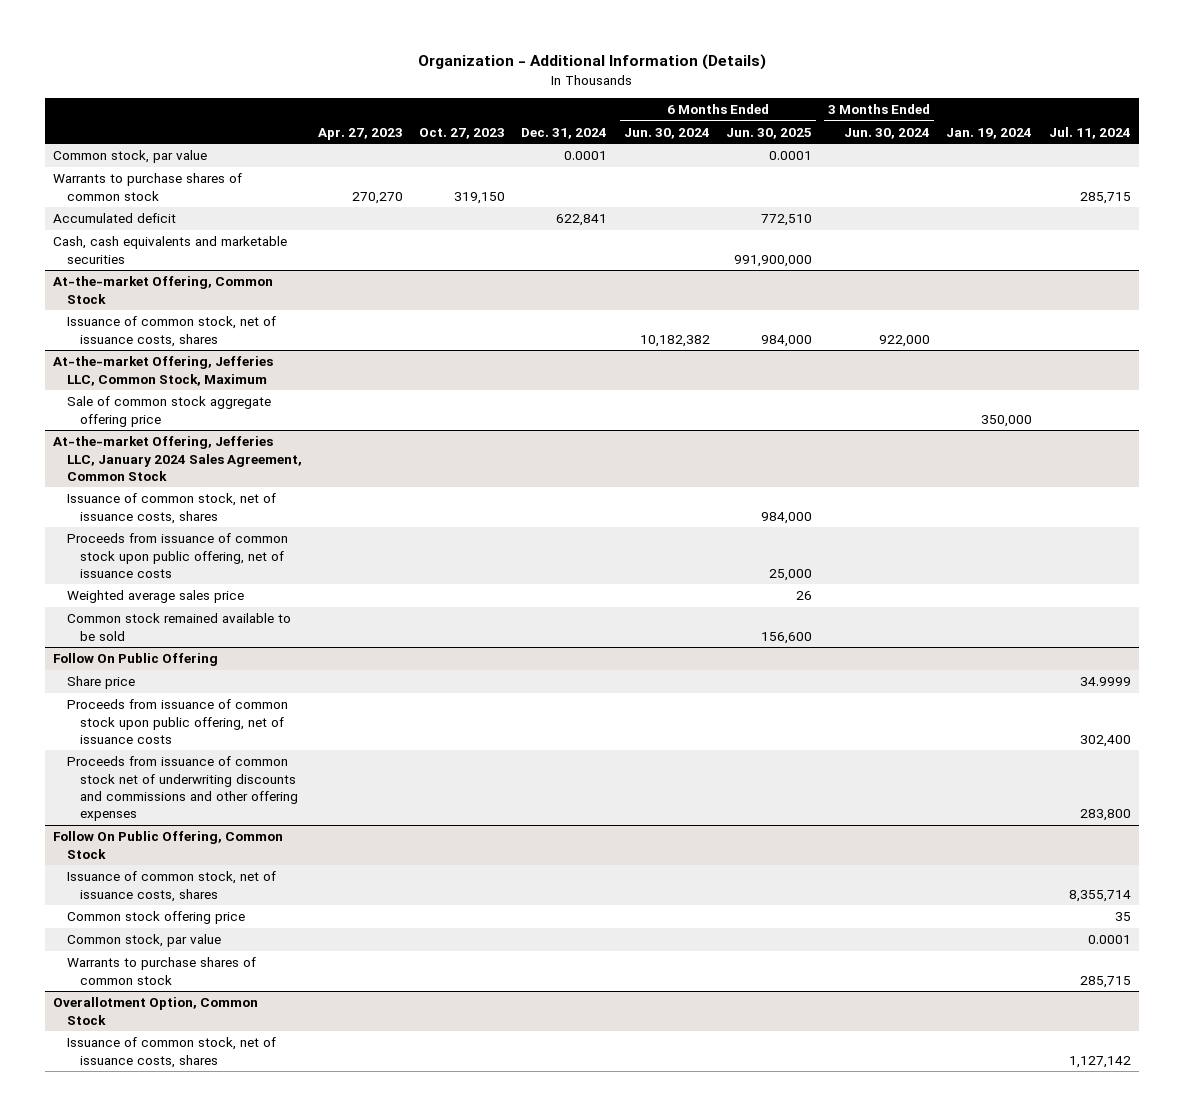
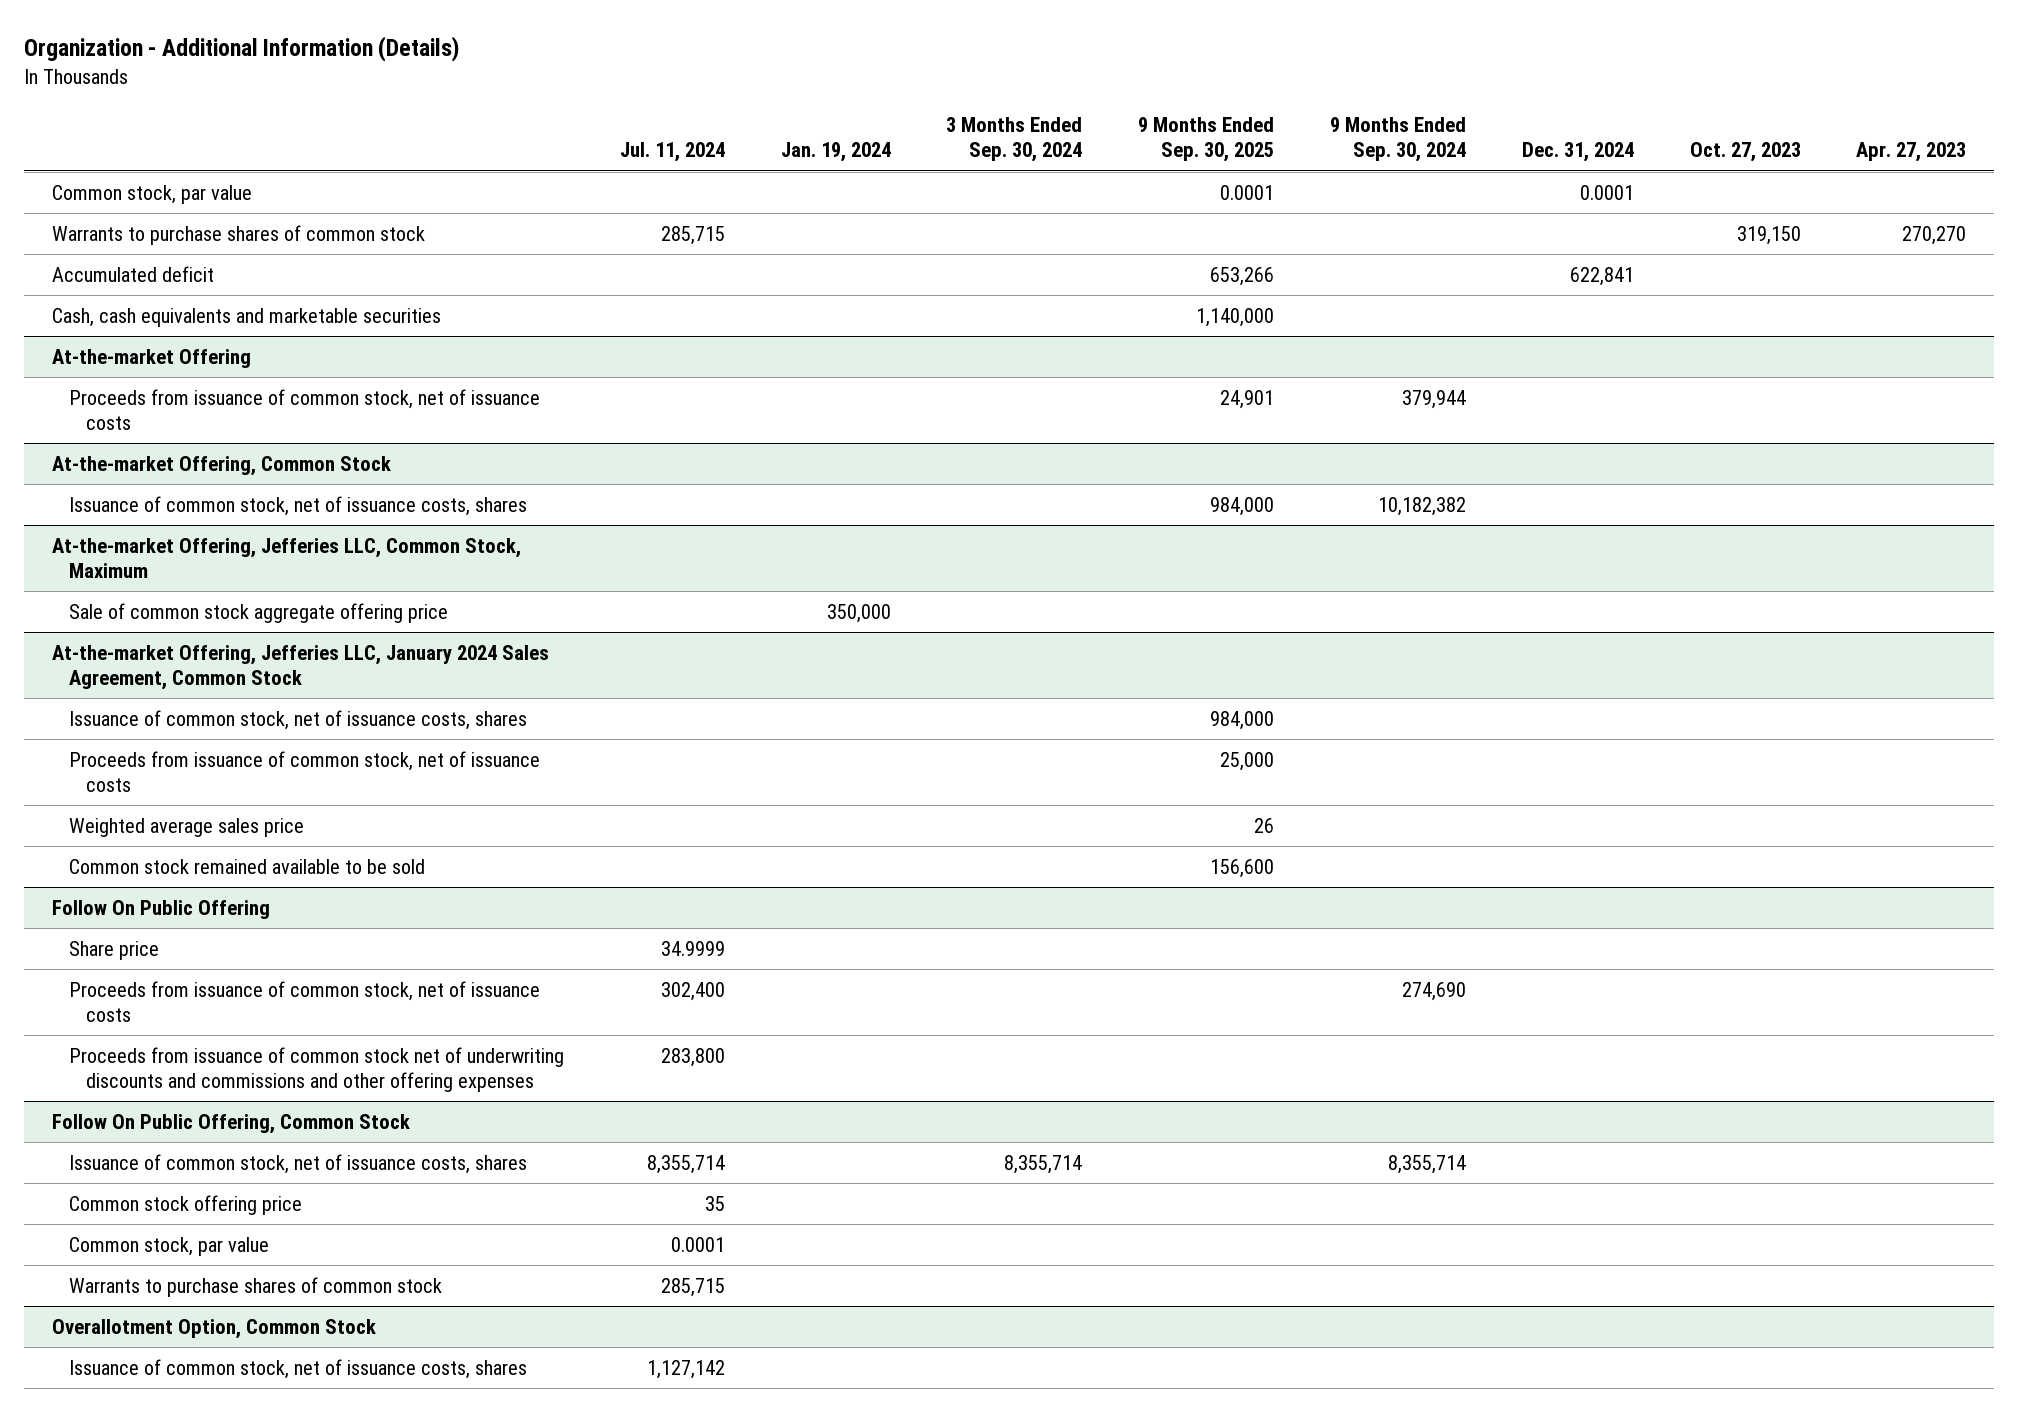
- | Apr. 27, 2023 | Oct. 27, 2023 | Dec. 31, 2024 | 6 Months Ended Jun. 30, 2024 | 6 Months Ended Jun. 30, 2025 | 3 Months Ended Jun. 30, 2024 | Jan. 19, 2024 | Jul. 11, 2024
+ | Jul. 11, 2024 | Jan. 19, 2024 | 3 Months Ended Sep. 30, 2024 | 9 Months Ended Sep. 30, 2025 | 9 Months Ended Sep. 30, 2024 | Dec. 31, 2024 | Oct. 27, 2023 | Apr. 27, 2023
+ At-the-market Offering
+ Proceeds from issuance of common stock, net of issuance costs | | | | 24,901 | 379,944 | | |
@ At-the-market Offering, Jefferies LLC, January 2024 Sales Agreement, Common Stock
- Proceeds from issuance of common stock upon public offering, net of issuance costs | | | | | 25,000 | | |
+ Proceeds from issuance of common stock, net of issuance costs | | | | 25,000 | | | |
@ Follow On Public Offering
- Proceeds from issuance of common stock upon public offering, net of issuance costs | | | | | | | | 302,400
+ Proceeds from issuance of common stock, net of issuance costs | 302,400 | | | | 274,690 | | |

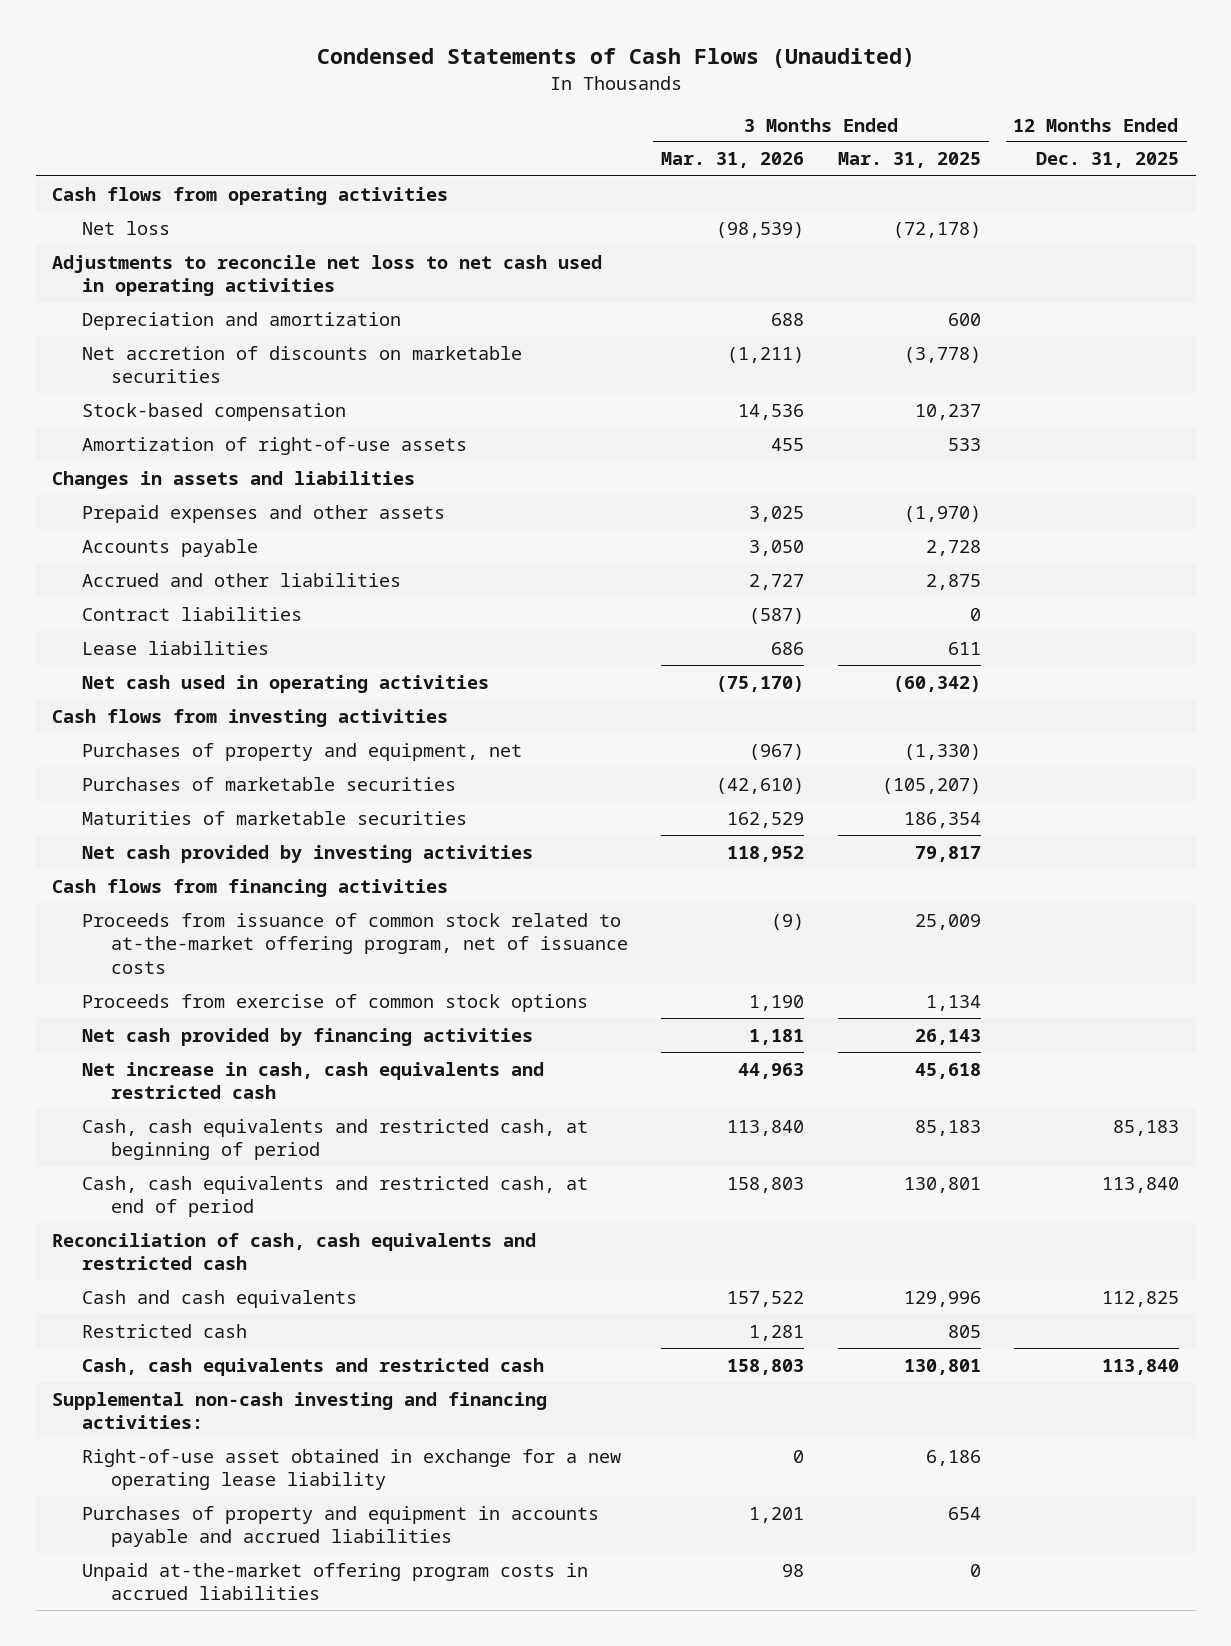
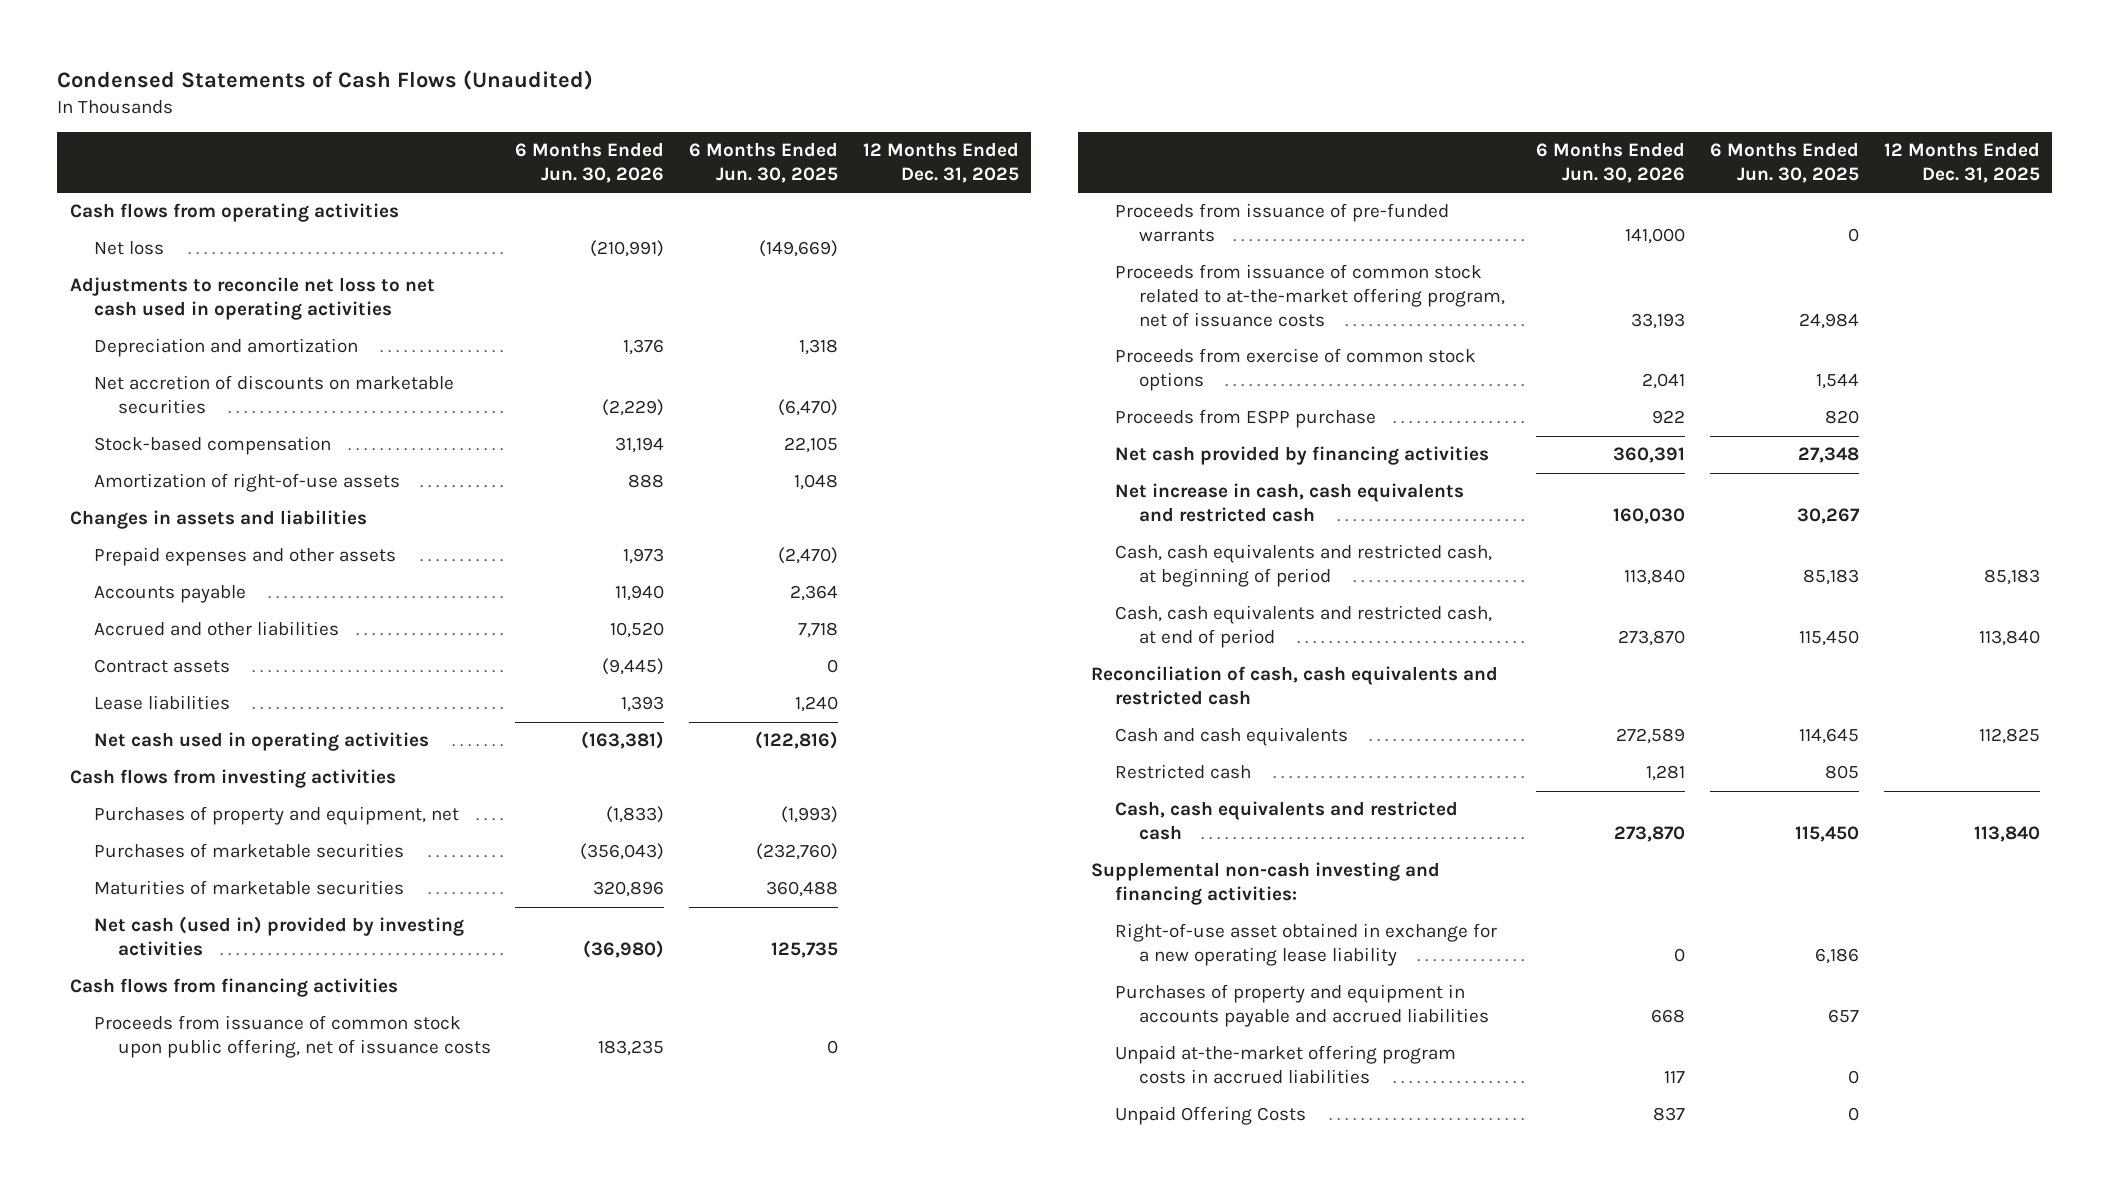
- | 3 Months Ended Mar. 31, 2026 | 3 Months Ended Mar. 31, 2025 | 12 Months Ended Dec. 31, 2025
+ | 6 Months Ended Jun. 30, 2026 | 6 Months Ended Jun. 30, 2025 | 12 Months Ended Dec. 31, 2025
- Contract liabilities | (587) | 0 |
+ Contract assets | (9,445) | 0 |
- Net cash provided by investing activities | 118,952 | 79,817 |
+ Net cash (used in) provided by investing activities | (36,980) | 125,735 |
+ Proceeds from issuance of common stock upon public offering, net of issuance costs | 183,235 | 0 |
+ Proceeds from issuance of pre-funded warrants | 141,000 | 0 |
+ Proceeds from ESPP purchase | 922 | 820 |
+ Unpaid Offering Costs | 837 | 0 |

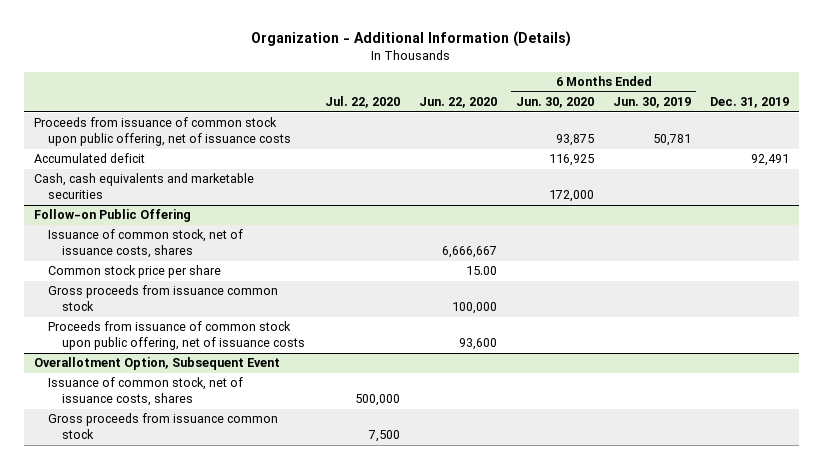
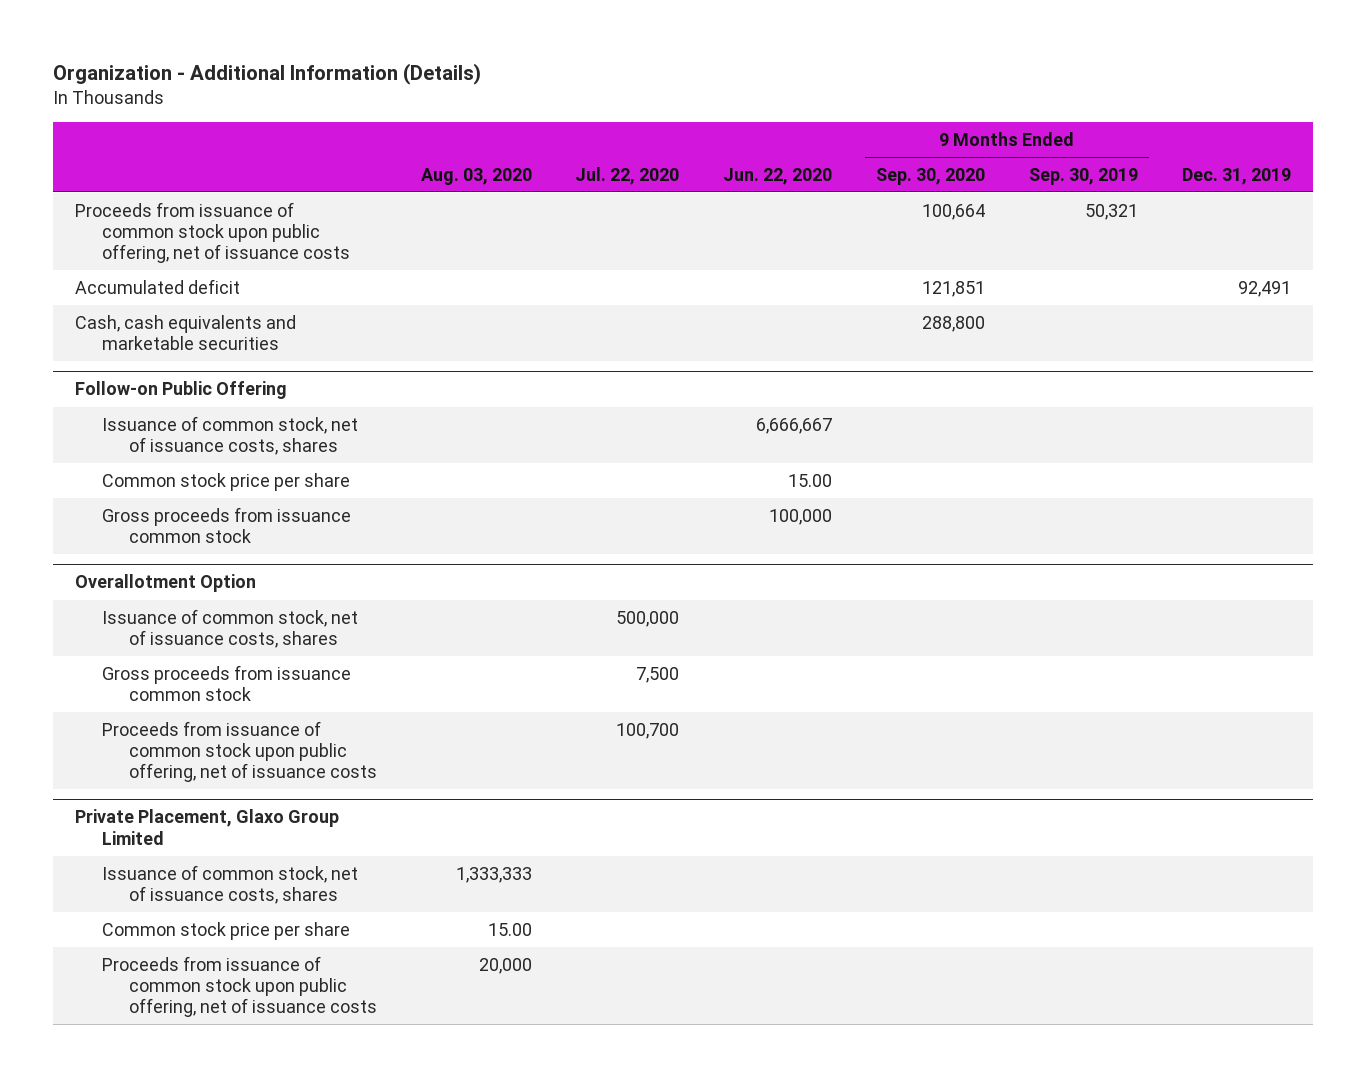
- | Jul. 22, 2020 | Jun. 22, 2020 | 6 Months Ended Jun. 30, 2020 | 6 Months Ended Jun. 30, 2019 | Dec. 31, 2019
+ | Aug. 03, 2020 | Jul. 22, 2020 | Jun. 22, 2020 | 9 Months Ended Sep. 30, 2020 | 9 Months Ended Sep. 30, 2019 | Dec. 31, 2019
@ Follow-on Public Offering
- Proceeds from issuance of common stock upon public offering, net of issuance costs | | 93,600 | | |
- Overallotment Option, Subsequent Event
+ Overallotment Option
+ Proceeds from issuance of common stock upon public offering, net of issuance costs | | 100,700 | | | |
+ Private Placement, Glaxo Group Limited
+ Issuance of common stock, net of issuance costs, shares | 1,333,333 | | | | |
+ Common stock price per share | 15.00 | | | | |
+ Proceeds from issuance of common stock upon public offering, net of issuance costs | 20,000 | | | | |

